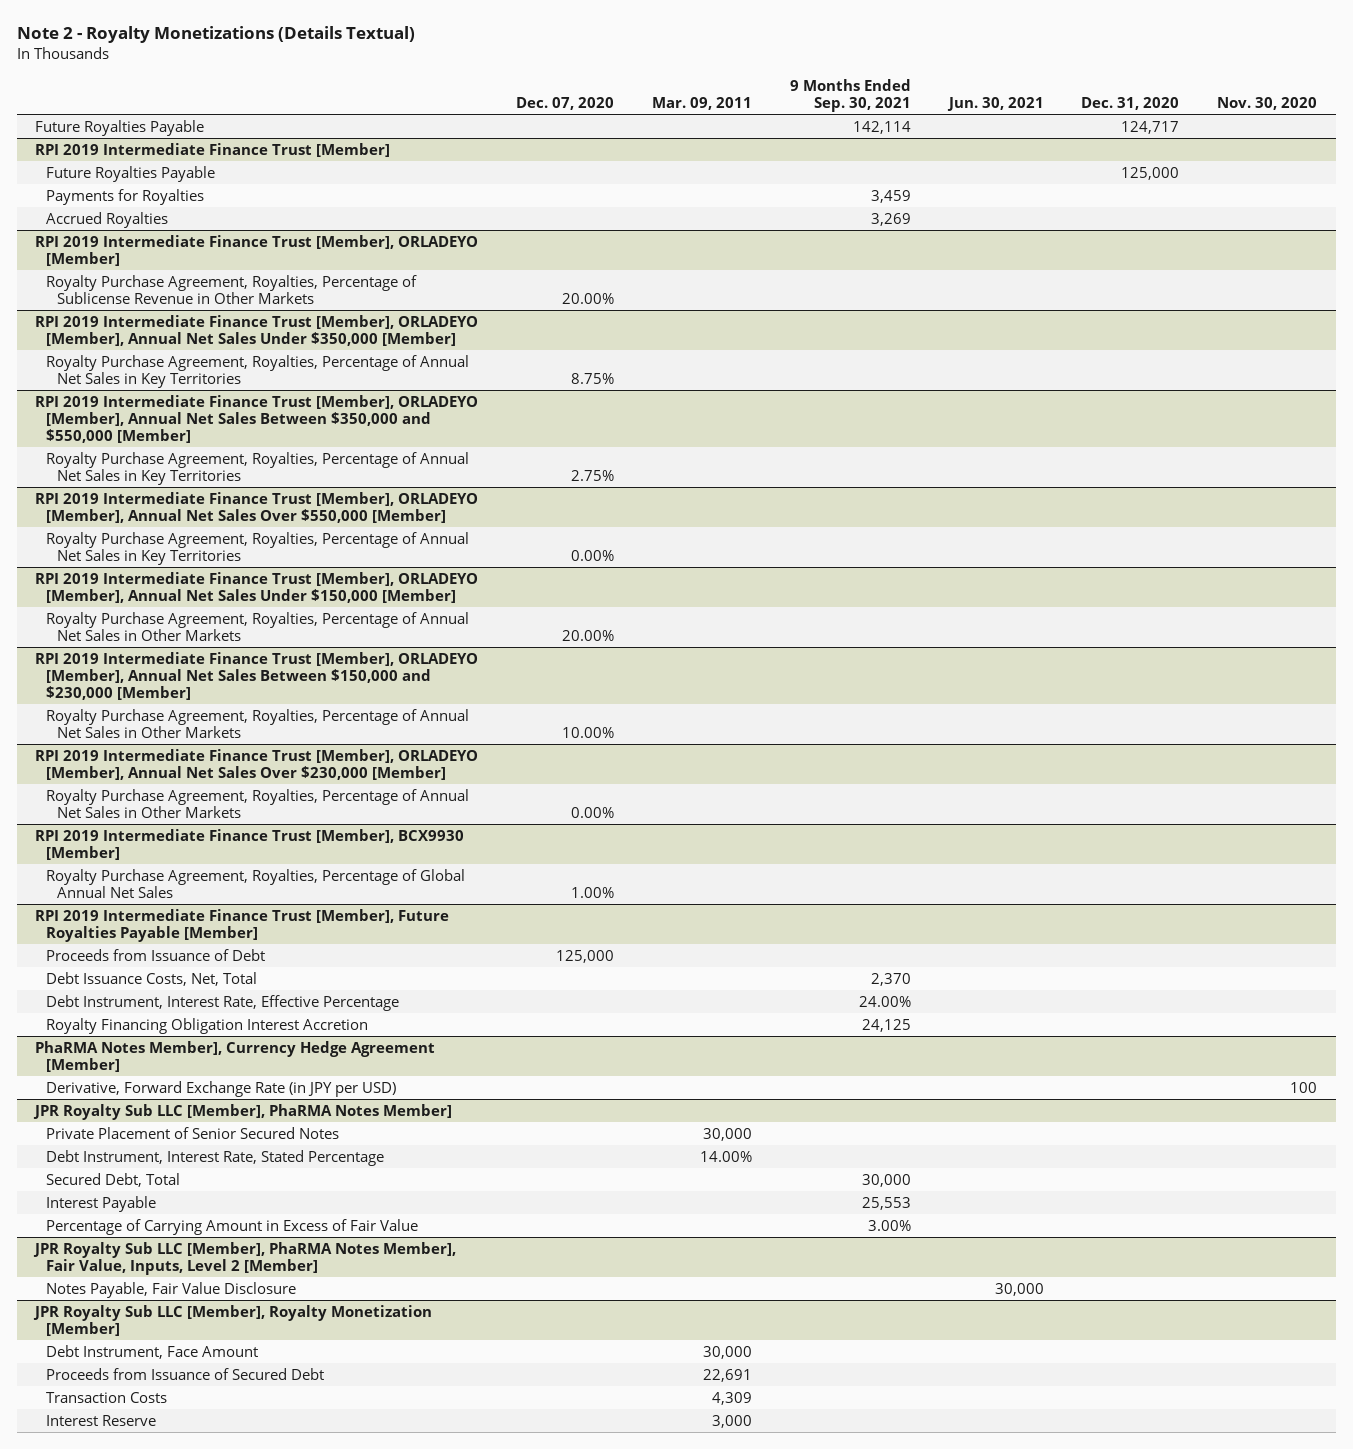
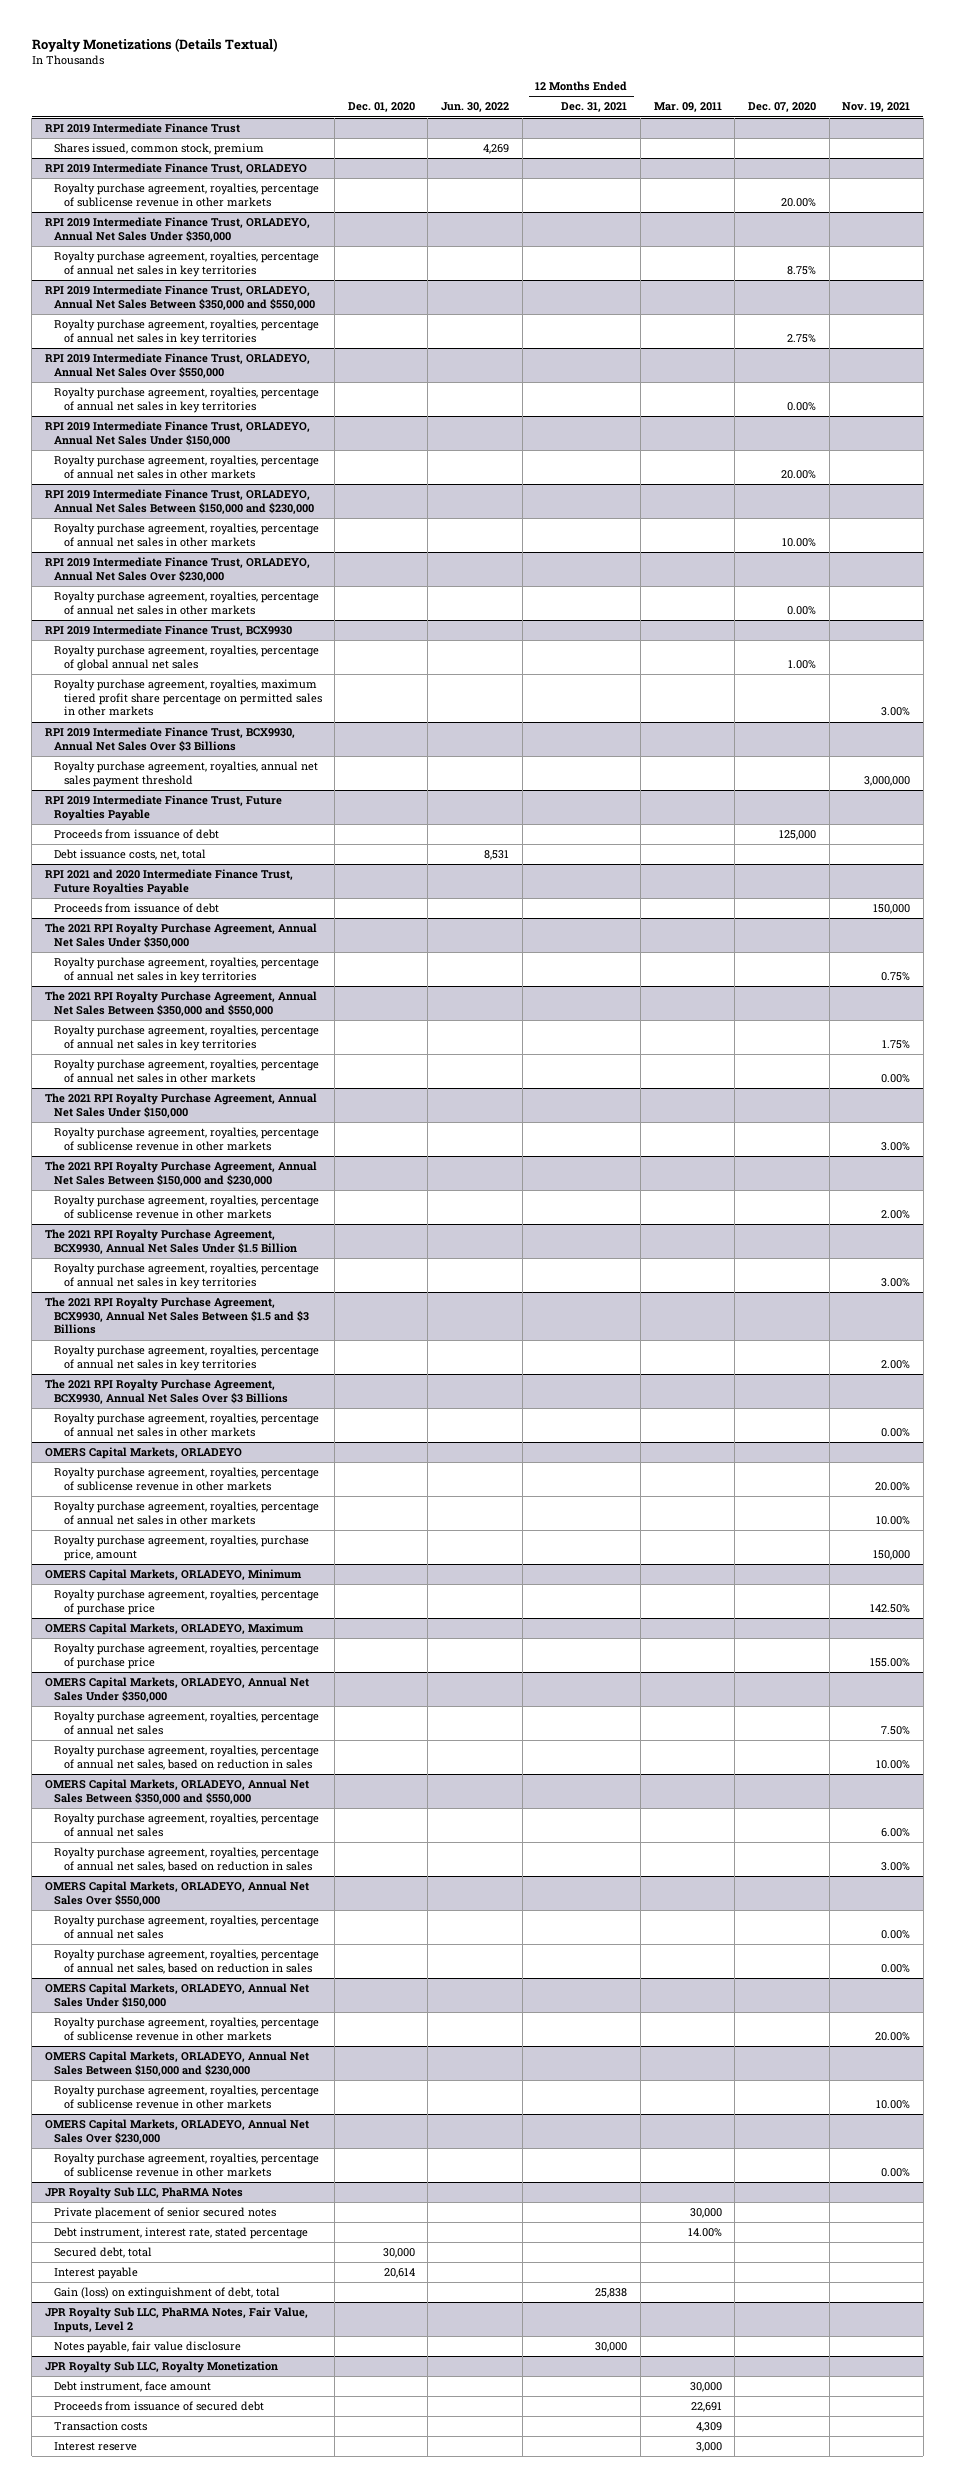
- Note 2 - Royalty Monetizations (Details Textual)
+ Royalty Monetizations (Details Textual)
- | Dec. 07, 2020 | Mar. 09, 2011 | 9 Months Ended Sep. 30, 2021 | Jun. 30, 2021 | Dec. 31, 2020 | Nov. 30, 2020
+ | Dec. 01, 2020 | Jun. 30, 2022 | 12 Months Ended Dec. 31, 2021 | Mar. 09, 2011 | Dec. 07, 2020 | Nov. 19, 2021
- Future Royalties Payable | | | 142,114 | | 124,717 |
- RPI 2019 Intermediate Finance Trust [Member]
- Future Royalties Payable | | | | | 125,000 |
- Payments for Royalties | | | 3,459 | | |
- Accrued Royalties | | | 3,269 | | |
- RPI 2019 Intermediate Finance Trust [Member], ORLADEYO [Member]
- Royalty Purchase Agreement, Royalties, Percentage of Sublicense Revenue in Other Markets | 20.00% | | | | |
- RPI 2019 Intermediate Finance Trust [Member], ORLADEYO [Member], Annual Net Sales Under $350,000 [Member]
- Royalty Purchase Agreement, Royalties, Percentage of Annual Net Sales in Key Territories | 8.75% | | | | |
- RPI 2019 Intermediate Finance Trust [Member], ORLADEYO [Member], Annual Net Sales Between $350,000 and $550,000 [Member]
- Royalty Purchase Agreement, Royalties, Percentage of Annual Net Sales in Key Territories | 2.75% | | | | |
- RPI 2019 Intermediate Finance Trust [Member], ORLADEYO [Member], Annual Net Sales Over $550,000 [Member]
- Royalty Purchase Agreement, Royalties, Percentage of Annual Net Sales in Key Territories | 0.00% | | | | |
- RPI 2019 Intermediate Finance Trust [Member], ORLADEYO [Member], Annual Net Sales Under $150,000 [Member]
- Royalty Purchase Agreement, Royalties, Percentage of Annual Net Sales in Other Markets | 20.00% | | | | |
- RPI 2019 Intermediate Finance Trust [Member], ORLADEYO [Member], Annual Net Sales Between $150,000 and $230,000 [Member]
- Royalty Purchase Agreement, Royalties, Percentage of Annual Net Sales in Other Markets | 10.00% | | | | |
- RPI 2019 Intermediate Finance Trust [Member], ORLADEYO [Member], Annual Net Sales Over $230,000 [Member]
- Royalty Purchase Agreement, Royalties, Percentage of Annual Net Sales in Other Markets | 0.00% | | | | |
- RPI 2019 Intermediate Finance Trust [Member], BCX9930 [Member]
- Royalty Purchase Agreement, Royalties, Percentage of Global Annual Net Sales | 1.00% | | | | |
- RPI 2019 Intermediate Finance Trust [Member], Future Royalties Payable [Member]
- Proceeds from Issuance of Debt | 125,000 | | | | |
- Debt Issuance Costs, Net, Total | | | 2,370 | | |
- Debt Instrument, Interest Rate, Effective Percentage | | | 24.00% | | |
- Royalty Financing Obligation Interest Accretion | | | 24,125 | | |
- PhaRMA Notes Member], Currency Hedge Agreement [Member]
- Derivative, Forward Exchange Rate (in JPY per USD) | | | | | | 100
- JPR Royalty Sub LLC [Member], PhaRMA Notes Member]
- Private Placement of Senior Secured Notes | | 30,000 | | | |
- Debt Instrument, Interest Rate, Stated Percentage | | 14.00% | | | |
- Secured Debt, Total | | | 30,000 | | |
- Interest Payable | | | 25,553 | | |
- Percentage of Carrying Amount in Excess of Fair Value | | | 3.00% | | |
- JPR Royalty Sub LLC [Member], PhaRMA Notes Member], Fair Value, Inputs, Level 2 [Member]
- Notes Payable, Fair Value Disclosure | | | | 30,000 | |
- JPR Royalty Sub LLC [Member], Royalty Monetization [Member]
- Debt Instrument, Face Amount | | 30,000 | | | |
- Proceeds from Issuance of Secured Debt | | 22,691 | | | |
- Transaction Costs | | 4,309 | | | |
- Interest Reserve | | 3,000 | | | |
+ RPI 2019 Intermediate Finance Trust
+ Shares issued, common stock, premium | | 4,269 | | | |
+ RPI 2019 Intermediate Finance Trust, ORLADEYO
+ Royalty purchase agreement, royalties, percentage of sublicense revenue in other markets | | | | | 20.00% |
+ RPI 2019 Intermediate Finance Trust, ORLADEYO, Annual Net Sales Under $350,000
+ Royalty purchase agreement, royalties, percentage of annual net sales in key territories | | | | | 8.75% |
+ RPI 2019 Intermediate Finance Trust, ORLADEYO, Annual Net Sales Between $350,000 and $550,000
+ Royalty purchase agreement, royalties, percentage of annual net sales in key territories | | | | | 2.75% |
+ RPI 2019 Intermediate Finance Trust, ORLADEYO, Annual Net Sales Over $550,000
+ Royalty purchase agreement, royalties, percentage of annual net sales in key territories | | | | | 0.00% |
+ RPI 2019 Intermediate Finance Trust, ORLADEYO, Annual Net Sales Under $150,000
+ Royalty purchase agreement, royalties, percentage of annual net sales in other markets | | | | | 20.00% |
+ RPI 2019 Intermediate Finance Trust, ORLADEYO, Annual Net Sales Between $150,000 and $230,000
+ Royalty purchase agreement, royalties, percentage of annual net sales in other markets | | | | | 10.00% |
+ RPI 2019 Intermediate Finance Trust, ORLADEYO, Annual Net Sales Over $230,000
+ Royalty purchase agreement, royalties, percentage of annual net sales in other markets | | | | | 0.00% |
+ RPI 2019 Intermediate Finance Trust, BCX9930
+ Royalty purchase agreement, royalties, percentage of global annual net sales | | | | | 1.00% |
+ Royalty purchase agreement, royalties, maximum tiered profit share percentage on permitted sales in other markets | | | | | | 3.00%
+ RPI 2019 Intermediate Finance Trust, BCX9930, Annual Net Sales Over $3 Billions
+ Royalty purchase agreement, royalties, annual net sales payment threshold | | | | | | 3,000,000
+ RPI 2019 Intermediate Finance Trust, Future Royalties Payable
+ Proceeds from issuance of debt | | | | | 125,000 |
+ Debt issuance costs, net, total | | 8,531 | | | |
+ RPI 2021 and 2020 Intermediate Finance Trust, Future Royalties Payable
+ Proceeds from issuance of debt | | | | | | 150,000
+ The 2021 RPI Royalty Purchase Agreement, Annual Net Sales Under $350,000
+ Royalty purchase agreement, royalties, percentage of annual net sales in key territories | | | | | | 0.75%
+ The 2021 RPI Royalty Purchase Agreement, Annual Net Sales Between $350,000 and $550,000
+ Royalty purchase agreement, royalties, percentage of annual net sales in key territories | | | | | | 1.75%
+ Royalty purchase agreement, royalties, percentage of annual net sales in other markets | | | | | | 0.00%
+ The 2021 RPI Royalty Purchase Agreement, Annual Net Sales Under $150,000
+ Royalty purchase agreement, royalties, percentage of sublicense revenue in other markets | | | | | | 3.00%
+ The 2021 RPI Royalty Purchase Agreement, Annual Net Sales Between $150,000 and $230,000
+ Royalty purchase agreement, royalties, percentage of sublicense revenue in other markets | | | | | | 2.00%
+ The 2021 RPI Royalty Purchase Agreement, BCX9930, Annual Net Sales Under $1.5 Billion
+ Royalty purchase agreement, royalties, percentage of annual net sales in key territories | | | | | | 3.00%
+ The 2021 RPI Royalty Purchase Agreement, BCX9930, Annual Net Sales Between $1.5 and $3 Billions
+ Royalty purchase agreement, royalties, percentage of annual net sales in key territories | | | | | | 2.00%
+ The 2021 RPI Royalty Purchase Agreement, BCX9930, Annual Net Sales Over $3 Billions
+ Royalty purchase agreement, royalties, percentage of annual net sales in other markets | | | | | | 0.00%
+ OMERS Capital Markets, ORLADEYO
+ Royalty purchase agreement, royalties, percentage of sublicense revenue in other markets | | | | | | 20.00%
+ Royalty purchase agreement, royalties, percentage of annual net sales in other markets | | | | | | 10.00%
+ Royalty purchase agreement, royalties, purchase price, amount | | | | | | 150,000
+ OMERS Capital Markets, ORLADEYO, Minimum
+ Royalty purchase agreement, royalties, percentage of purchase price | | | | | | 142.50%
+ OMERS Capital Markets, ORLADEYO, Maximum
+ Royalty purchase agreement, royalties, percentage of purchase price | | | | | | 155.00%
+ OMERS Capital Markets, ORLADEYO, Annual Net Sales Under $350,000
+ Royalty purchase agreement, royalties, percentage of annual net sales | | | | | | 7.50%
+ Royalty purchase agreement, royalties, percentage of annual net sales, based on reduction in sales | | | | | | 10.00%
+ OMERS Capital Markets, ORLADEYO, Annual Net Sales Between $350,000 and $550,000
+ Royalty purchase agreement, royalties, percentage of annual net sales | | | | | | 6.00%
+ Royalty purchase agreement, royalties, percentage of annual net sales, based on reduction in sales | | | | | | 3.00%
+ OMERS Capital Markets, ORLADEYO, Annual Net Sales Over $550,000
+ Royalty purchase agreement, royalties, percentage of annual net sales | | | | | | 0.00%
+ Royalty purchase agreement, royalties, percentage of annual net sales, based on reduction in sales | | | | | | 0.00%
+ OMERS Capital Markets, ORLADEYO, Annual Net Sales Under $150,000
+ Royalty purchase agreement, royalties, percentage of sublicense revenue in other markets | | | | | | 20.00%
+ OMERS Capital Markets, ORLADEYO, Annual Net Sales Between $150,000 and $230,000
+ Royalty purchase agreement, royalties, percentage of sublicense revenue in other markets | | | | | | 10.00%
+ OMERS Capital Markets, ORLADEYO, Annual Net Sales Over $230,000
+ Royalty purchase agreement, royalties, percentage of sublicense revenue in other markets | | | | | | 0.00%
+ JPR Royalty Sub LLC, PhaRMA Notes
+ Private placement of senior secured notes | | | | 30,000 | |
+ Debt instrument, interest rate, stated percentage | | | | 14.00% | |
+ Secured debt, total | 30,000 | | | | |
+ Interest payable | 20,614 | | | | |
+ Gain (loss) on extinguishment of debt, total | | | 25,838 | | |
+ JPR Royalty Sub LLC, PhaRMA Notes, Fair Value, Inputs, Level 2
+ Notes payable, fair value disclosure | | | 30,000 | | |
+ JPR Royalty Sub LLC, Royalty Monetization
+ Debt instrument, face amount | | | | 30,000 | |
+ Proceeds from issuance of secured debt | | | | 22,691 | |
+ Transaction costs | | | | 4,309 | |
+ Interest reserve | | | | 3,000 | |

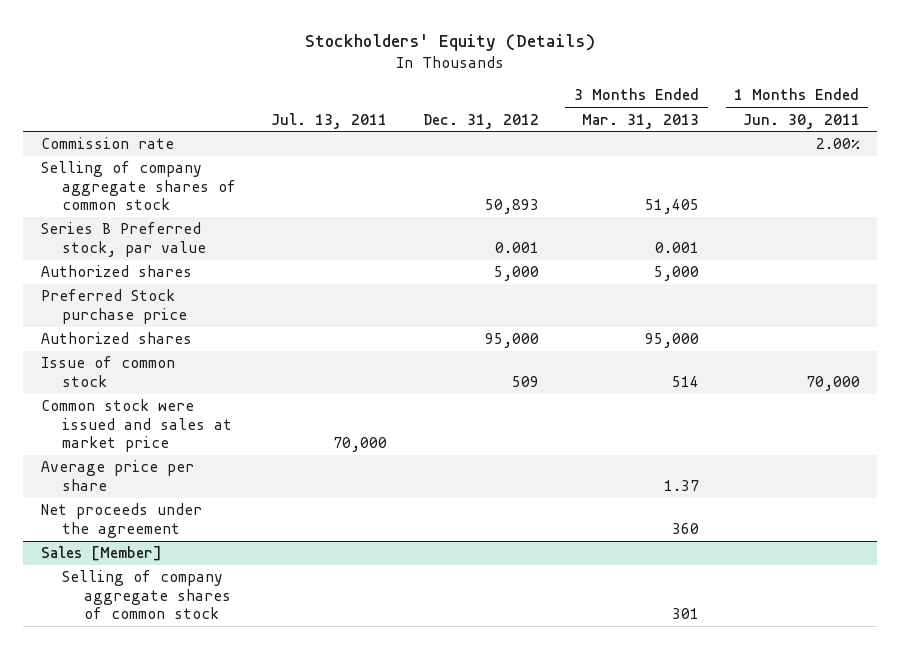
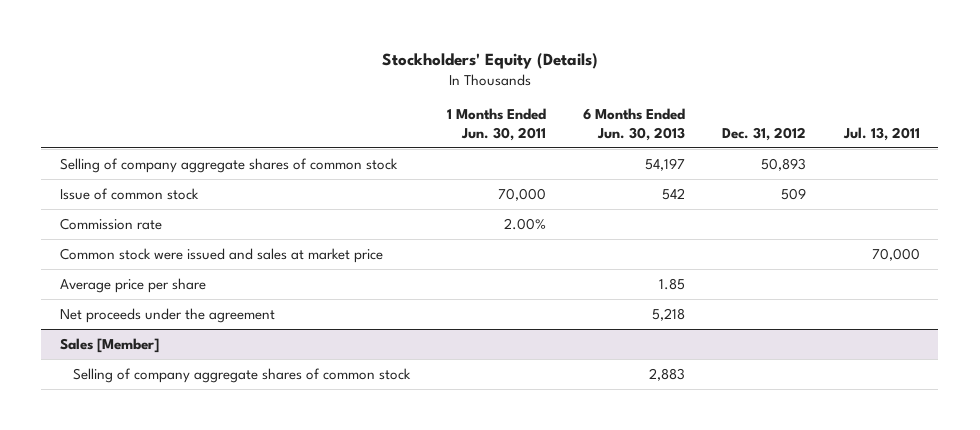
- | Jul. 13, 2011 | Dec. 31, 2012 | 3 Months Ended Mar. 31, 2013 | 1 Months Ended Jun. 30, 2011
+ | 1 Months Ended Jun. 30, 2011 | 6 Months Ended Jun. 30, 2013 | Dec. 31, 2012 | Jul. 13, 2011
- Series B Preferred stock, par value | | 0.001 | 0.001 |
- Authorized shares | | 5,000 | 5,000 |
- Preferred Stock purchase price
- Authorized shares | | 95,000 | 95,000 |
moved down: Commission rate | 2.00% | | |

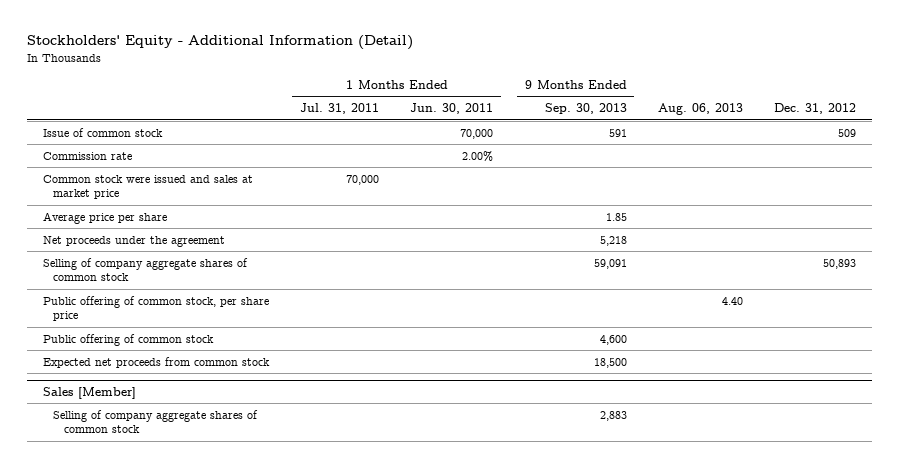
- Stockholders' Equity (Details)
+ Stockholders' Equity - Additional Information (Detail)
- | 1 Months Ended Jun. 30, 2011 | 6 Months Ended Jun. 30, 2013 | Dec. 31, 2012 | Jul. 13, 2011
+ | 1 Months Ended Jul. 31, 2011 | 1 Months Ended Jun. 30, 2011 | 9 Months Ended Sep. 30, 2013 | Aug. 06, 2013 | Dec. 31, 2012
moved down: Selling of company aggregate shares of common stock | | | 59,091 | | 50,893
+ Public offering of common stock, per share price | | | | 4.40 |
+ Public offering of common stock | | | 4,600 | |
+ Expected net proceeds from common stock | | | 18,500 | |

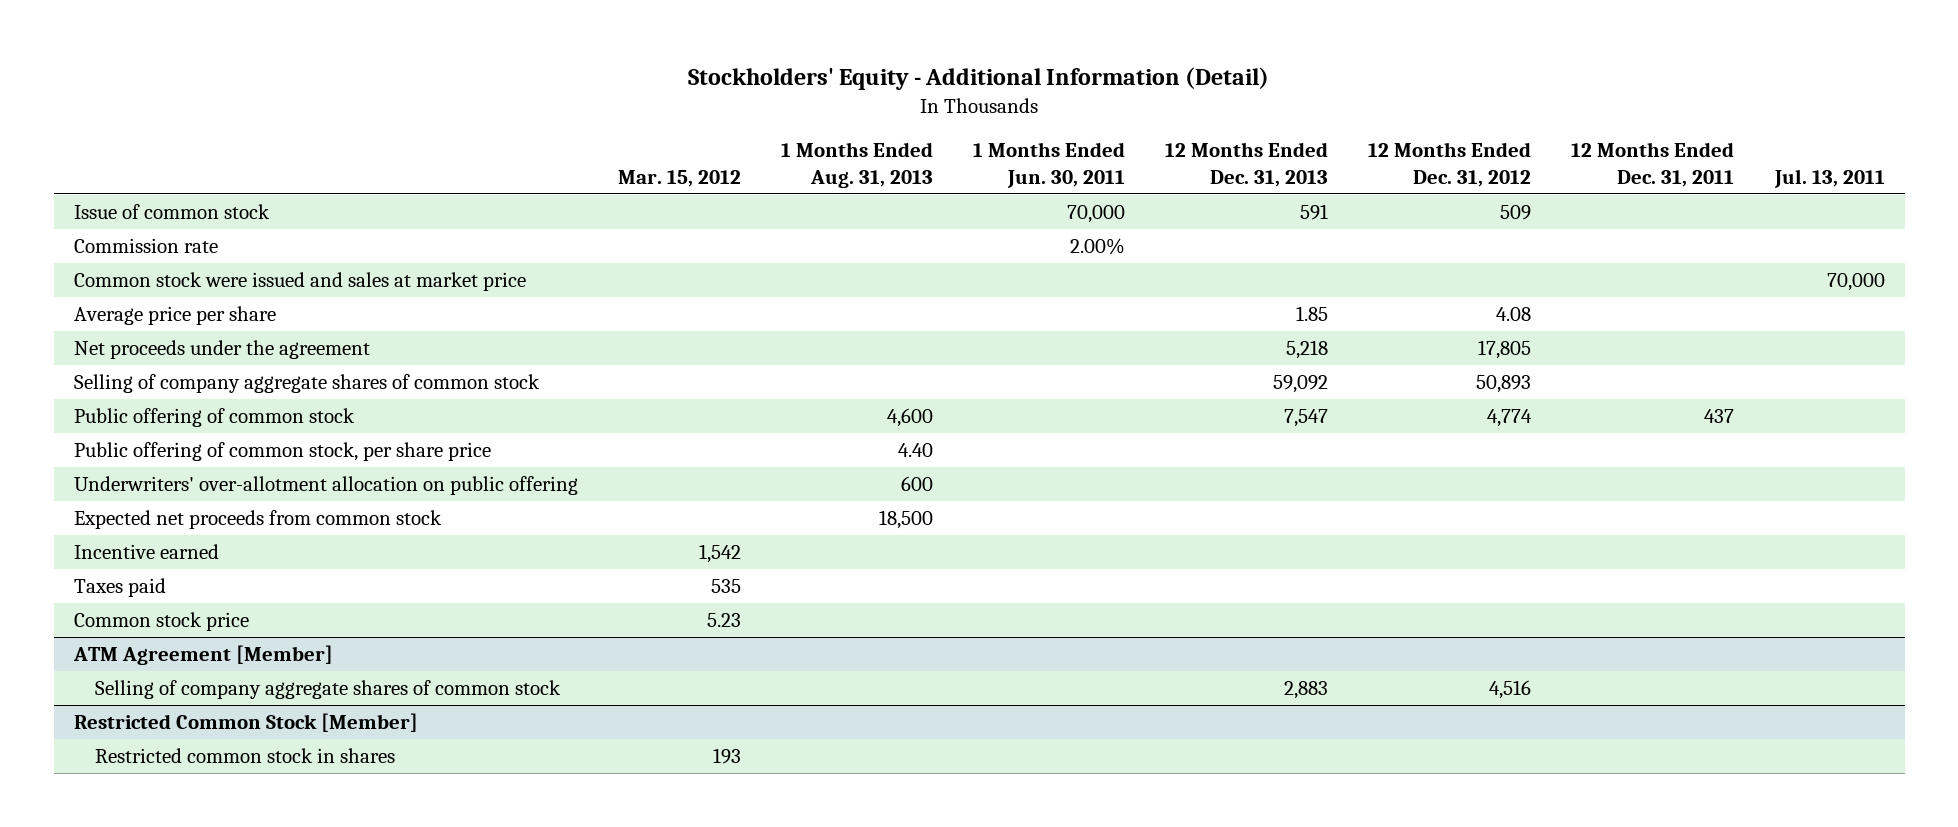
- | 1 Months Ended Jul. 31, 2011 | 1 Months Ended Jun. 30, 2011 | 9 Months Ended Sep. 30, 2013 | Aug. 06, 2013 | Dec. 31, 2012
+ | Mar. 15, 2012 | 1 Months Ended Aug. 31, 2013 | 1 Months Ended Jun. 30, 2011 | 12 Months Ended Dec. 31, 2013 | 12 Months Ended Dec. 31, 2012 | 12 Months Ended Dec. 31, 2011 | Jul. 13, 2011
moved down: Public offering of common stock, per share price | | 4.40 | | | | |
+ Underwriters' over-allotment allocation on public offering | | 600 | | | | |
- Sales [Member]
- Selling of company aggregate shares of common stock | | | 2,883 | |
+ Incentive earned | 1,542 | | | | | |
+ Taxes paid | 535 | | | | | |
+ Common stock price | 5.23 | | | | | |
+ ATM Agreement [Member]
+ Selling of company aggregate shares of common stock | | | | 2,883 | 4,516 | |
+ Restricted Common Stock [Member]
+ Restricted common stock in shares | 193 | | | | | |

